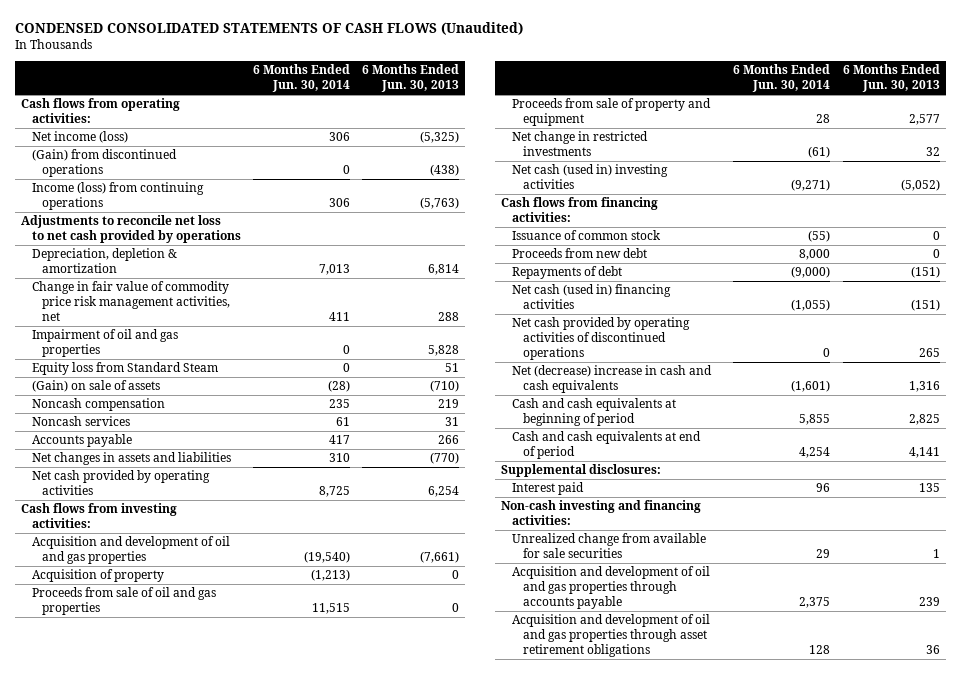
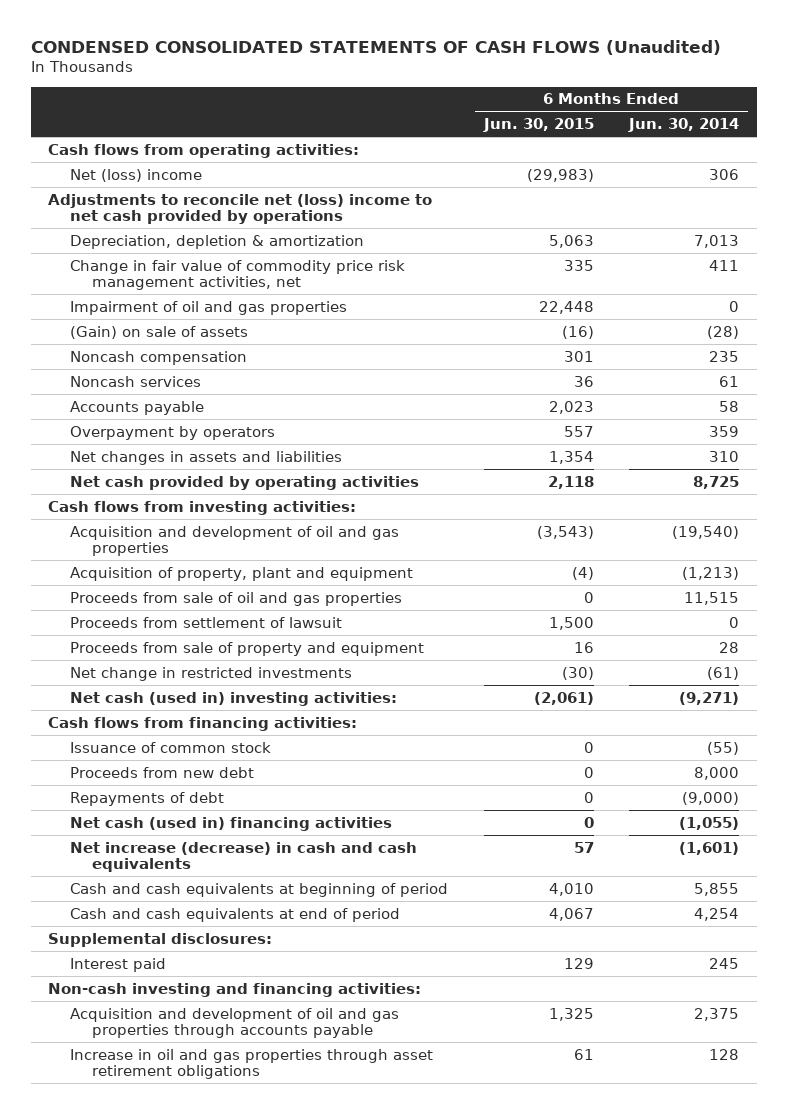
- | 6 Months Ended Jun. 30, 2014 | 6 Months Ended Jun. 30, 2013
+ | 6 Months Ended Jun. 30, 2015 | 6 Months Ended Jun. 30, 2014
- Net income (loss) | 306 | (5,325)
- (Gain) from discontinued operations | 0 | (438)
- Income (loss) from continuing operations | 306 | (5,763)
- Adjustments to reconcile net loss to net cash provided by operations
+ Net (loss) income | (29,983) | 306
+ Adjustments to reconcile net (loss) income to net cash provided by operations
- Equity loss from Standard Steam | 0 | 51
- Accounts payable | 417 | 266
+ Accounts payable | 2,023 | 58
+ Overpayment by operators | 557 | 359
- Acquisition of property | (1,213) | 0
+ Acquisition of property, plant and equipment | (4) | (1,213)
+ Proceeds from settlement of lawsuit | 1,500 | 0
- Net cash (used in) investing activities | (9,271) | (5,052)
+ Net cash (used in) investing activities: | (2,061) | (9,271)
- Net cash provided by operating activities of discontinued operations | 0 | 265
- Net (decrease) increase in cash and cash equivalents | (1,601) | 1,316
+ Net increase (decrease) in cash and cash equivalents | 57 | (1,601)
- Interest paid | 96 | 135
+ Interest paid | 129 | 245
- Unrealized change from available for sale securities | 29 | 1
- Acquisition and development of oil and gas properties through asset retirement obligations | 128 | 36
+ Increase in oil and gas properties through asset retirement obligations | 61 | 128

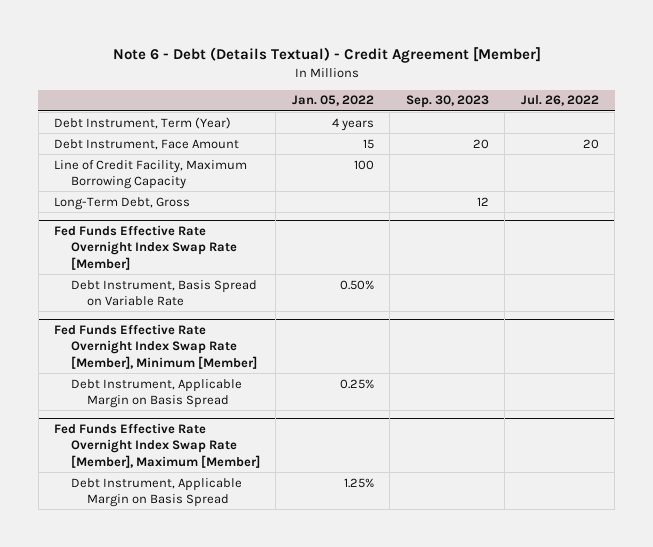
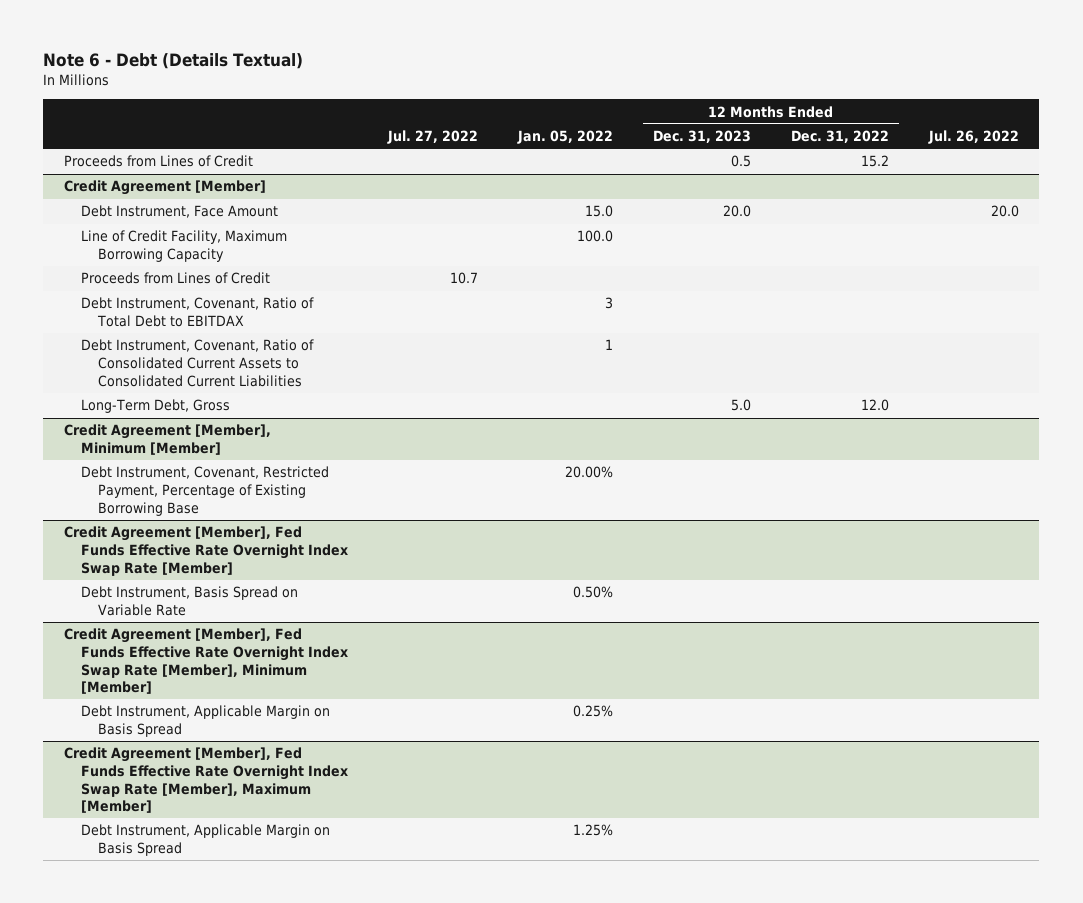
- Note 6 - Debt (Details Textual) - Credit Agreement [Member]
+ Note 6 - Debt (Details Textual)
- | Jan. 05, 2022 | Sep. 30, 2023 | Jul. 26, 2022
+ | Jul. 27, 2022 | Jan. 05, 2022 | 12 Months Ended Dec. 31, 2023 | 12 Months Ended Dec. 31, 2022 | Jul. 26, 2022
- Debt Instrument, Term (Year) | 4 years | |
- Debt Instrument, Face Amount | 15 | 20 | 20
- Line of Credit Facility, Maximum Borrowing Capacity | 100 | |
+ Proceeds from Lines of Credit | | | 0.5 | 15.2 |
+ Credit Agreement [Member]
+ Debt Instrument, Face Amount | | 15.0 | 20.0 | | 20.0
+ Line of Credit Facility, Maximum Borrowing Capacity | | 100.0 | | |
+ Proceeds from Lines of Credit | 10.7 | | | |
+ Debt Instrument, Covenant, Ratio of Total Debt to EBITDAX | | 3 | | |
+ Debt Instrument, Covenant, Ratio of Consolidated Current Assets to Consolidated Current Liabilities | | 1 | | |
- Fed Funds Effective Rate Overnight Index Swap Rate [Member]
+ Credit Agreement [Member], Minimum [Member]
+ Debt Instrument, Covenant, Restricted Payment, Percentage of Existing Borrowing Base | | 20.00% | | |
+ Credit Agreement [Member], Fed Funds Effective Rate Overnight Index Swap Rate [Member]
- Fed Funds Effective Rate Overnight Index Swap Rate [Member], Minimum [Member]
+ Credit Agreement [Member], Fed Funds Effective Rate Overnight Index Swap Rate [Member], Minimum [Member]
- Fed Funds Effective Rate Overnight Index Swap Rate [Member], Maximum [Member]
+ Credit Agreement [Member], Fed Funds Effective Rate Overnight Index Swap Rate [Member], Maximum [Member]

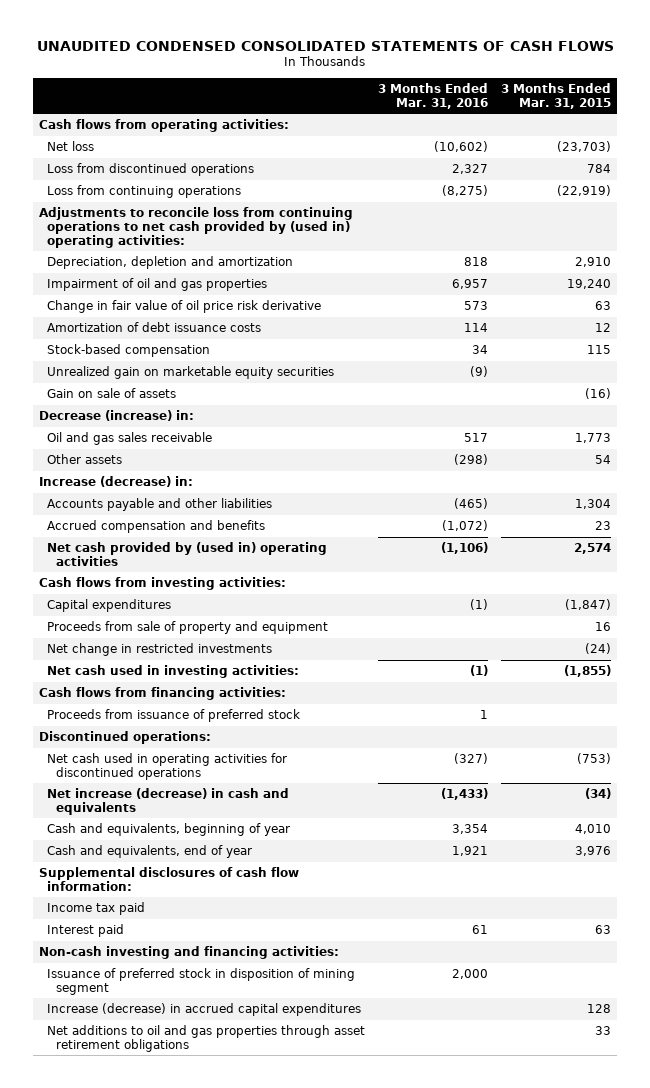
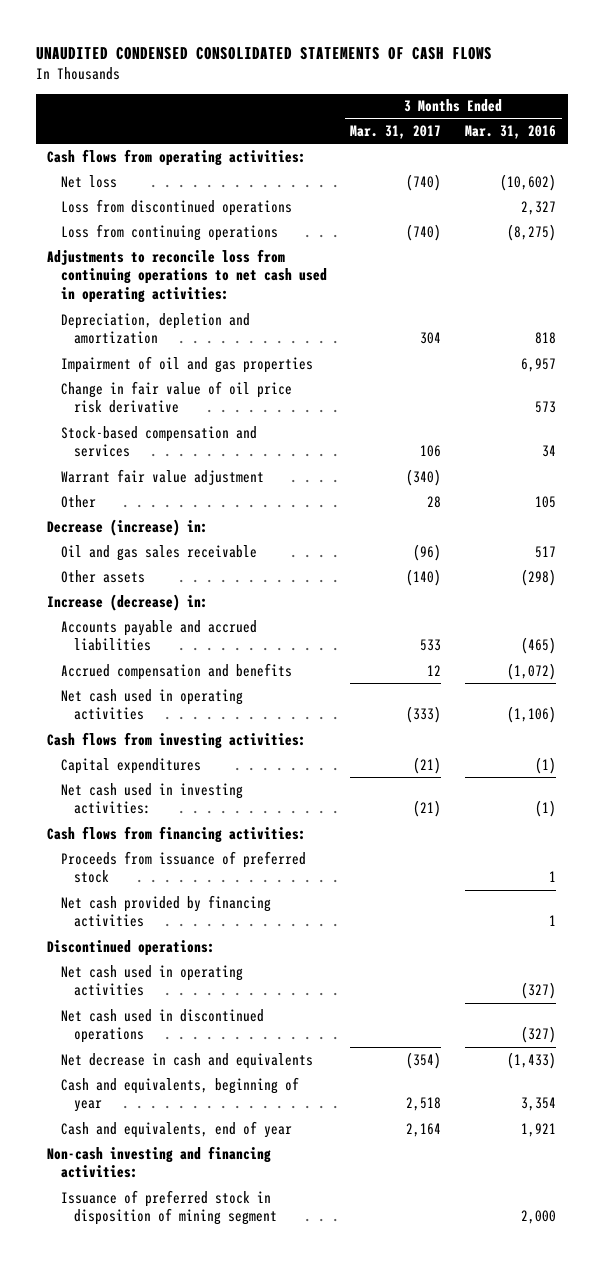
- | 3 Months Ended Mar. 31, 2016 | 3 Months Ended Mar. 31, 2015
+ | 3 Months Ended Mar. 31, 2017 | 3 Months Ended Mar. 31, 2016
- Adjustments to reconcile loss from continuing operations to net cash provided by (used in) operating activities:
+ Adjustments to reconcile loss from continuing operations to net cash used in operating activities:
- Amortization of debt issuance costs | 114 | 12
- Stock-based compensation | 34 | 115
- Unrealized gain on marketable equity securities | (9) |
- Gain on sale of assets | | (16)
+ Stock-based compensation and services | 106 | 34
+ Warrant fair value adjustment | (340) |
+ Other | 28 | 105
- Accounts payable and other liabilities | (465) | 1,304
+ Accounts payable and accrued liabilities | 533 | (465)
- Net cash provided by (used in) operating activities | (1,106) | 2,574
+ Net cash used in operating activities | (333) | (1,106)
- Proceeds from sale of property and equipment | | 16
- Net change in restricted investments | | (24)
+ Net cash provided by financing activities | | 1
- Net cash used in operating activities for discontinued operations | (327) | (753)
- Net increase (decrease) in cash and equivalents | (1,433) | (34)
+ Net cash used in operating activities | | (327)
+ Net cash used in discontinued operations | | (327)
+ Net decrease in cash and equivalents | (354) | (1,433)
- Supplemental disclosures of cash flow information:
- Income tax paid
- Interest paid | 61 | 63
- Increase (decrease) in accrued capital expenditures | | 128
- Net additions to oil and gas properties through asset retirement obligations | | 33

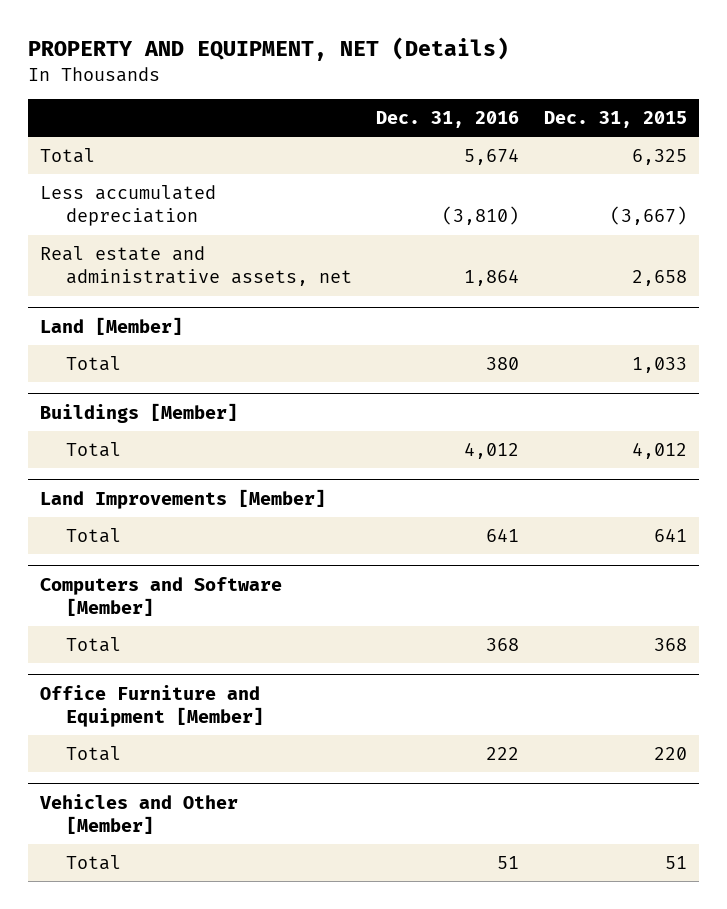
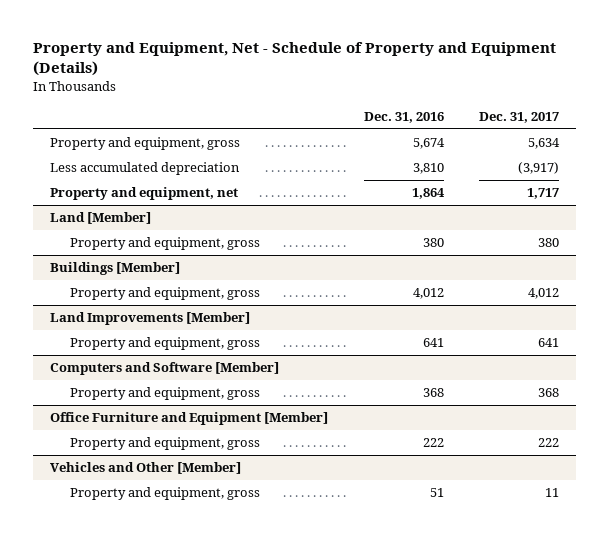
- PROPERTY AND EQUIPMENT, NET (Details)
+ Property and Equipment, Net - Schedule of Property and Equipment (Details)
- | Dec. 31, 2016 | Dec. 31, 2015
+ | Dec. 31, 2016 | Dec. 31, 2017
- Total | 5,674 | 6,325
- Less accumulated depreciation | (3,810) | (3,667)
- Real estate and administrative assets, net | 1,864 | 2,658
+ Property and equipment, gross | 5,674 | 5,634
+ Less accumulated depreciation | 3,810 | (3,917)
+ Property and equipment, net | 1,864 | 1,717
@ Land [Member]
- Total | 380 | 1,033
+ Property and equipment, gross | 380 | 380
@ Buildings [Member]
- Total | 4,012 | 4,012
+ Property and equipment, gross | 4,012 | 4,012
@ Land Improvements [Member]
- Total | 641 | 641
+ Property and equipment, gross | 641 | 641
@ Computers and Software [Member]
- Total | 368 | 368
+ Property and equipment, gross | 368 | 368
@ Office Furniture and Equipment [Member]
- Total | 222 | 220
+ Property and equipment, gross | 222 | 222
@ Vehicles and Other [Member]
- Total | 51 | 51
+ Property and equipment, gross | 51 | 11

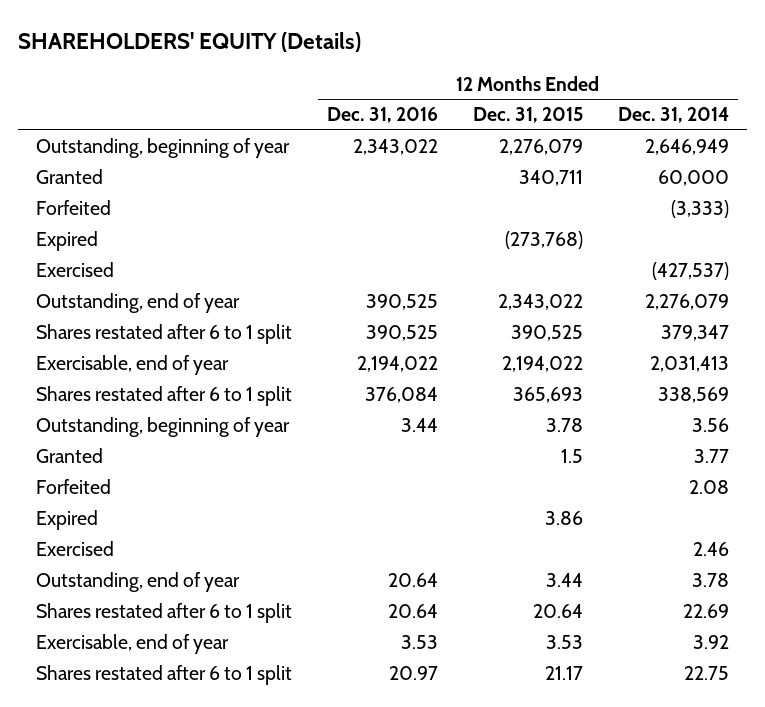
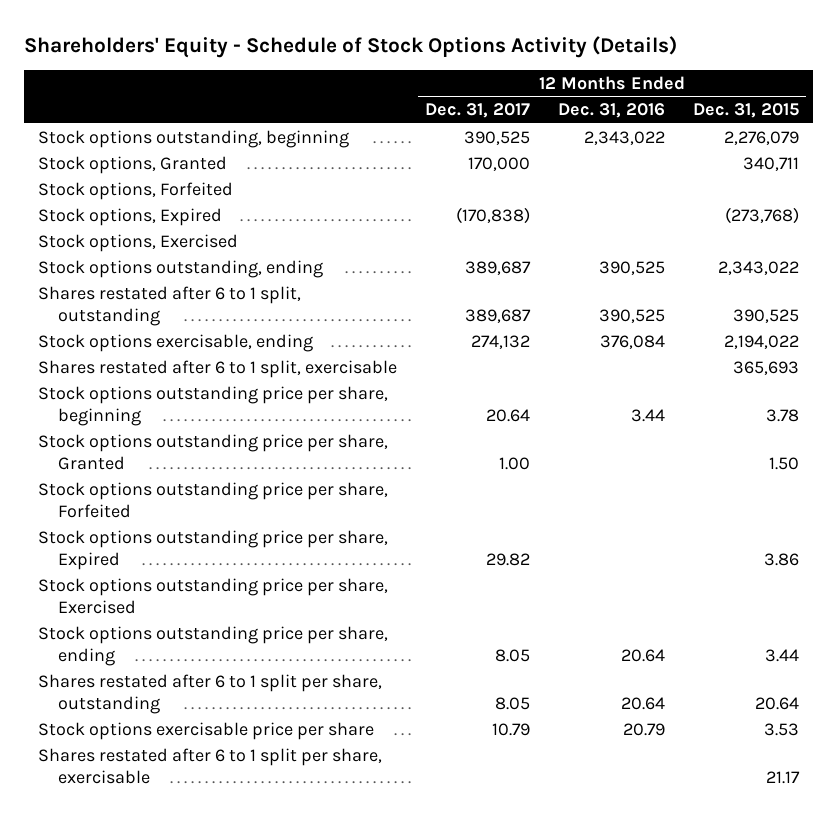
- SHAREHOLDERS' EQUITY (Details)
+ Shareholders' Equity - Schedule of Stock Options Activity (Details)
- | 12 Months Ended Dec. 31, 2016 | 12 Months Ended Dec. 31, 2015 | 12 Months Ended Dec. 31, 2014
+ | 12 Months Ended Dec. 31, 2017 | 12 Months Ended Dec. 31, 2016 | 12 Months Ended Dec. 31, 2015
- Outstanding, beginning of year | 2,343,022 | 2,276,079 | 2,646,949
- Granted | | 340,711 | 60,000
- Forfeited | | | (3,333)
- Expired | | (273,768) |
- Exercised | | | (427,537)
- Outstanding, end of year | 390,525 | 2,343,022 | 2,276,079
- Shares restated after 6 to 1 split | 390,525 | 390,525 | 379,347
- Exercisable, end of year | 2,194,022 | 2,194,022 | 2,031,413
- Shares restated after 6 to 1 split | 376,084 | 365,693 | 338,569
- Outstanding, beginning of year | 3.44 | 3.78 | 3.56
- Granted | | 1.5 | 3.77
- Forfeited | | | 2.08
- Expired | | 3.86 |
- Exercised | | | 2.46
- Outstanding, end of year | 20.64 | 3.44 | 3.78
- Shares restated after 6 to 1 split | 20.64 | 20.64 | 22.69
- Exercisable, end of year | 3.53 | 3.53 | 3.92
- Shares restated after 6 to 1 split | 20.97 | 21.17 | 22.75
+ Stock options outstanding, beginning | 390,525 | 2,343,022 | 2,276,079
+ Stock options, Granted | 170,000 | | 340,711
+ Stock options, Forfeited
+ Stock options, Expired | (170,838) | | (273,768)
+ Stock options, Exercised
+ Stock options outstanding, ending | 389,687 | 390,525 | 2,343,022
+ Shares restated after 6 to 1 split, outstanding | 389,687 | 390,525 | 390,525
+ Stock options exercisable, ending | 274,132 | 376,084 | 2,194,022
+ Shares restated after 6 to 1 split, exercisable | | | 365,693
+ Stock options outstanding price per share, beginning | 20.64 | 3.44 | 3.78
+ Stock options outstanding price per share, Granted | 1.00 | | 1.50
+ Stock options outstanding price per share, Forfeited
+ Stock options outstanding price per share, Expired | 29.82 | | 3.86
+ Stock options outstanding price per share, Exercised
+ Stock options outstanding price per share, ending | 8.05 | 20.64 | 3.44
+ Shares restated after 6 to 1 split per share, outstanding | 8.05 | 20.64 | 20.64
+ Stock options exercisable price per share | 10.79 | 20.79 | 3.53
+ Shares restated after 6 to 1 split per share, exercisable | | | 21.17

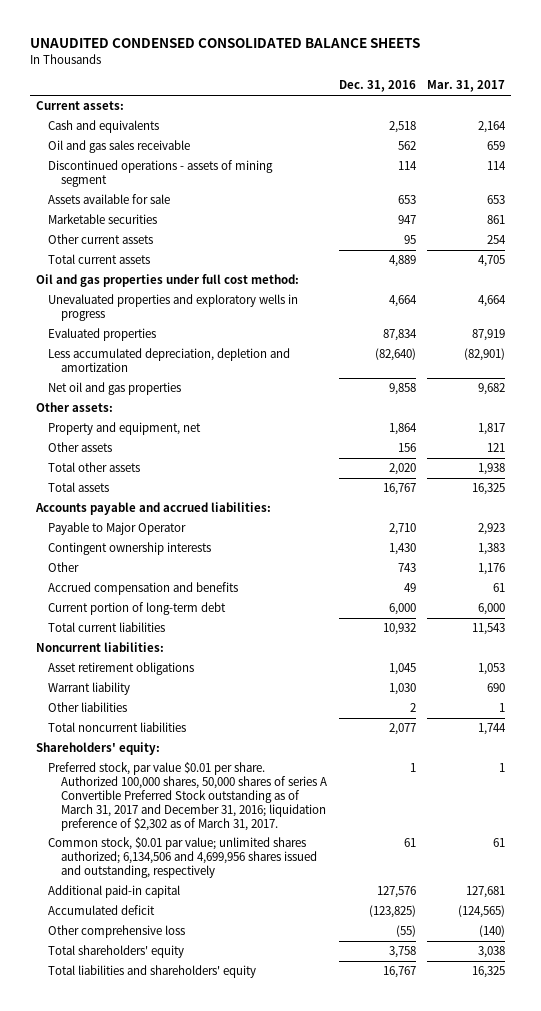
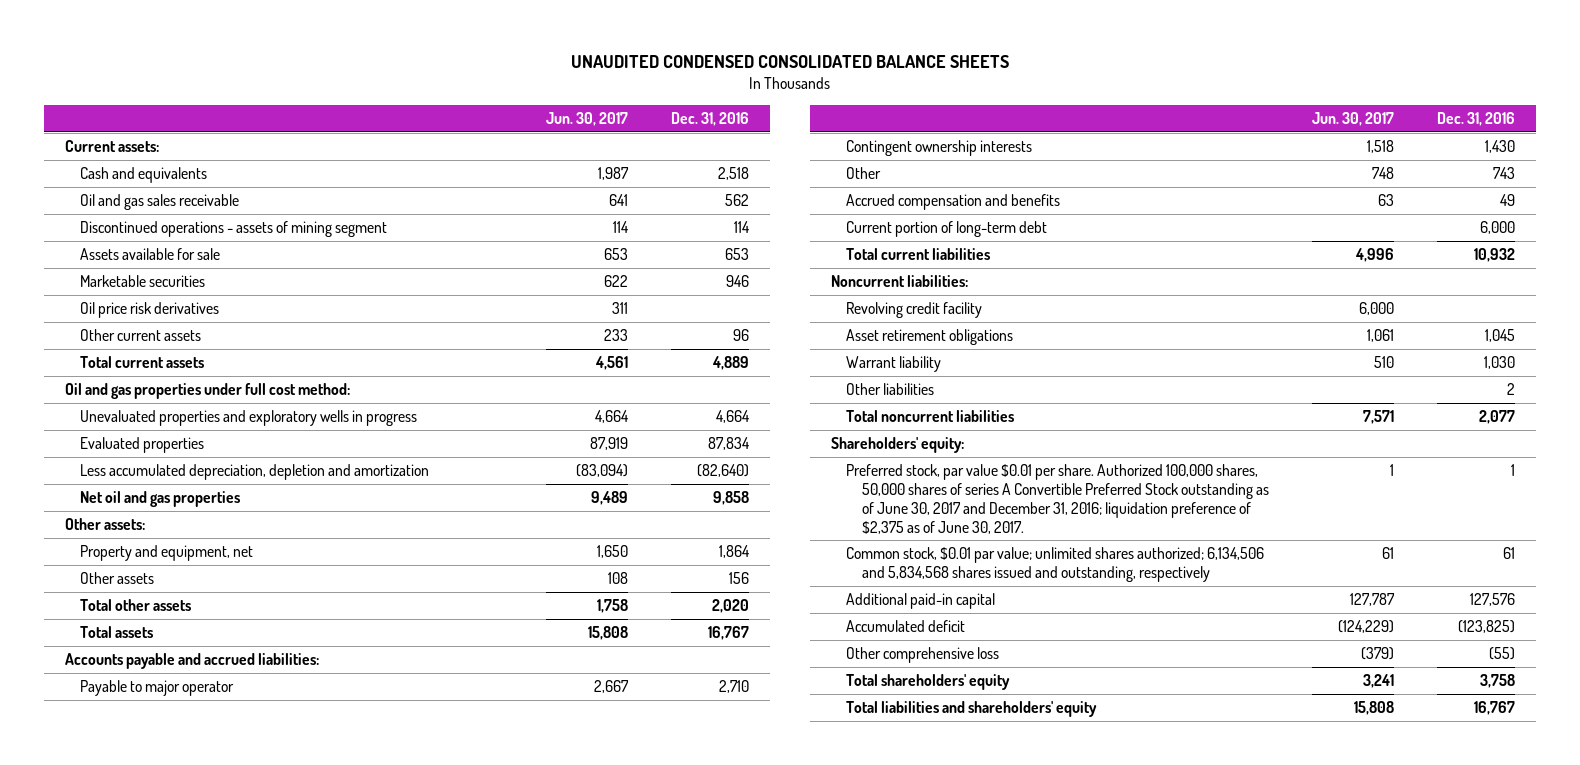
- | Dec. 31, 2016 | Mar. 31, 2017
+ | Jun. 30, 2017 | Dec. 31, 2016
- Marketable securities | 947 | 861
- Other current assets | 95 | 254
+ Marketable securities | 622 | 946
+ Oil price risk derivatives | 311 |
+ Other current assets | 233 | 96
- Payable to Major Operator | 2,710 | 2,923
+ Payable to major operator | 2,667 | 2,710
+ Revolving credit facility | 6,000 |
- Preferred stock, par value $0.01 per share. Authorized 100,000 shares, 50,000 shares of series A Convertible Preferred Stock outstanding as of March 31, 2017 and December 31, 2016; liquidation preference of $2,302 as of March 31, 2017. | 1 | 1
- Common stock, $0.01 par value; unlimited shares authorized; 6,134,506 and 4,699,956 shares issued and outstanding, respectively | 61 | 61
+ Preferred stock, par value $0.01 per share. Authorized 100,000 shares, 50,000 shares of series A Convertible Preferred Stock outstanding as of June 30, 2017 and December 31, 2016; liquidation preference of $2,375 as of June 30, 2017. | 1 | 1
+ Common stock, $0.01 par value; unlimited shares authorized; 6,134,506 and 5,834,568 shares issued and outstanding, respectively | 61 | 61

